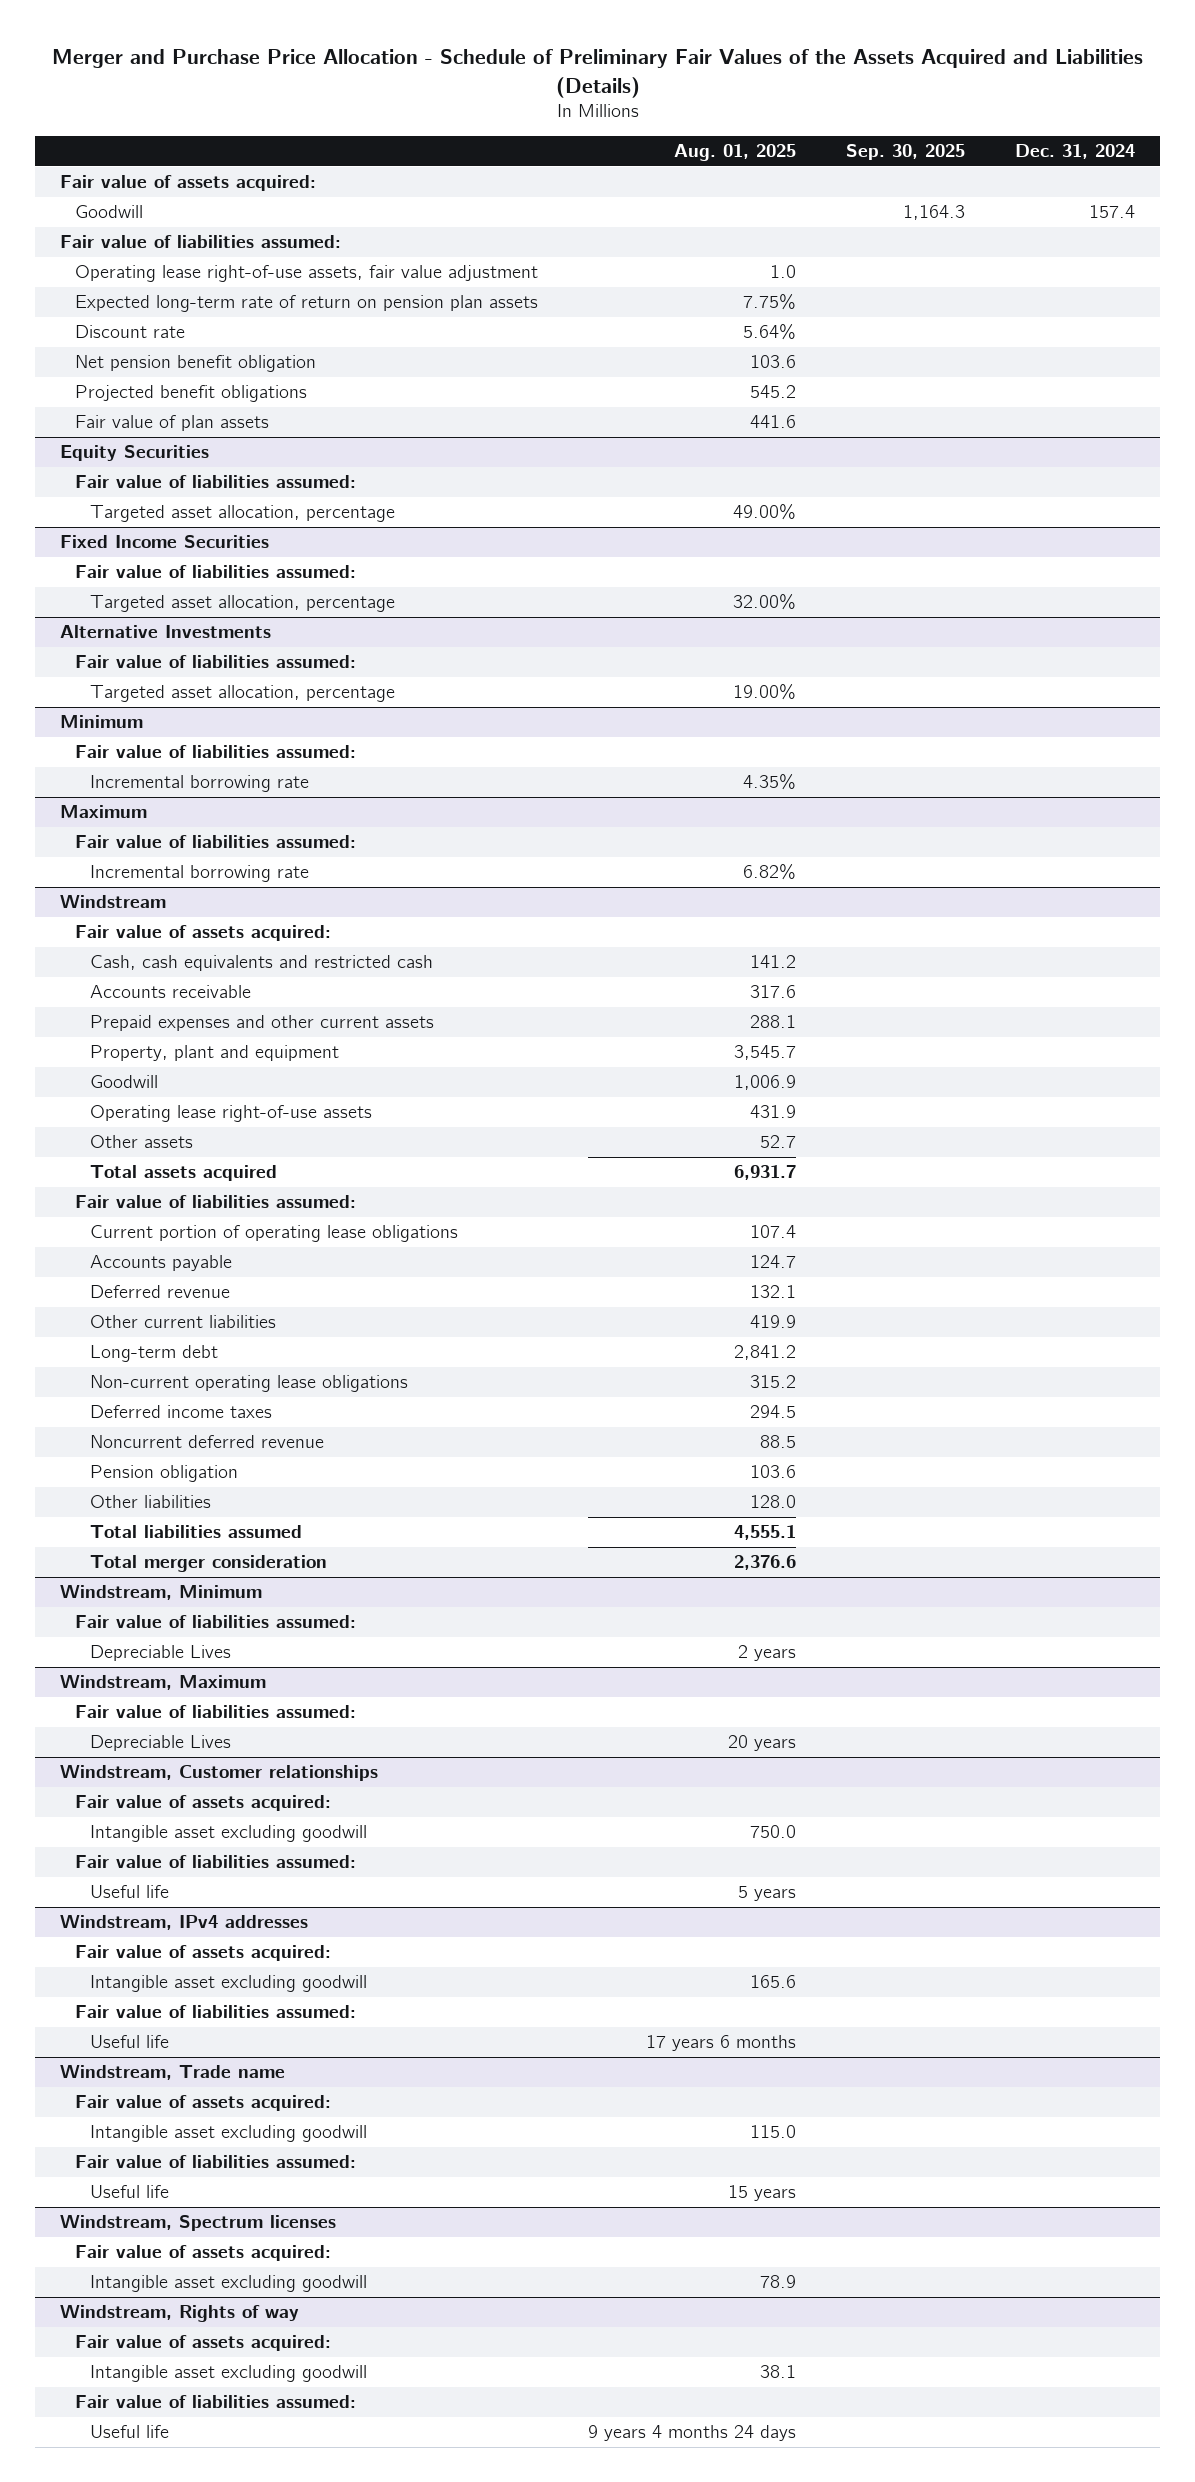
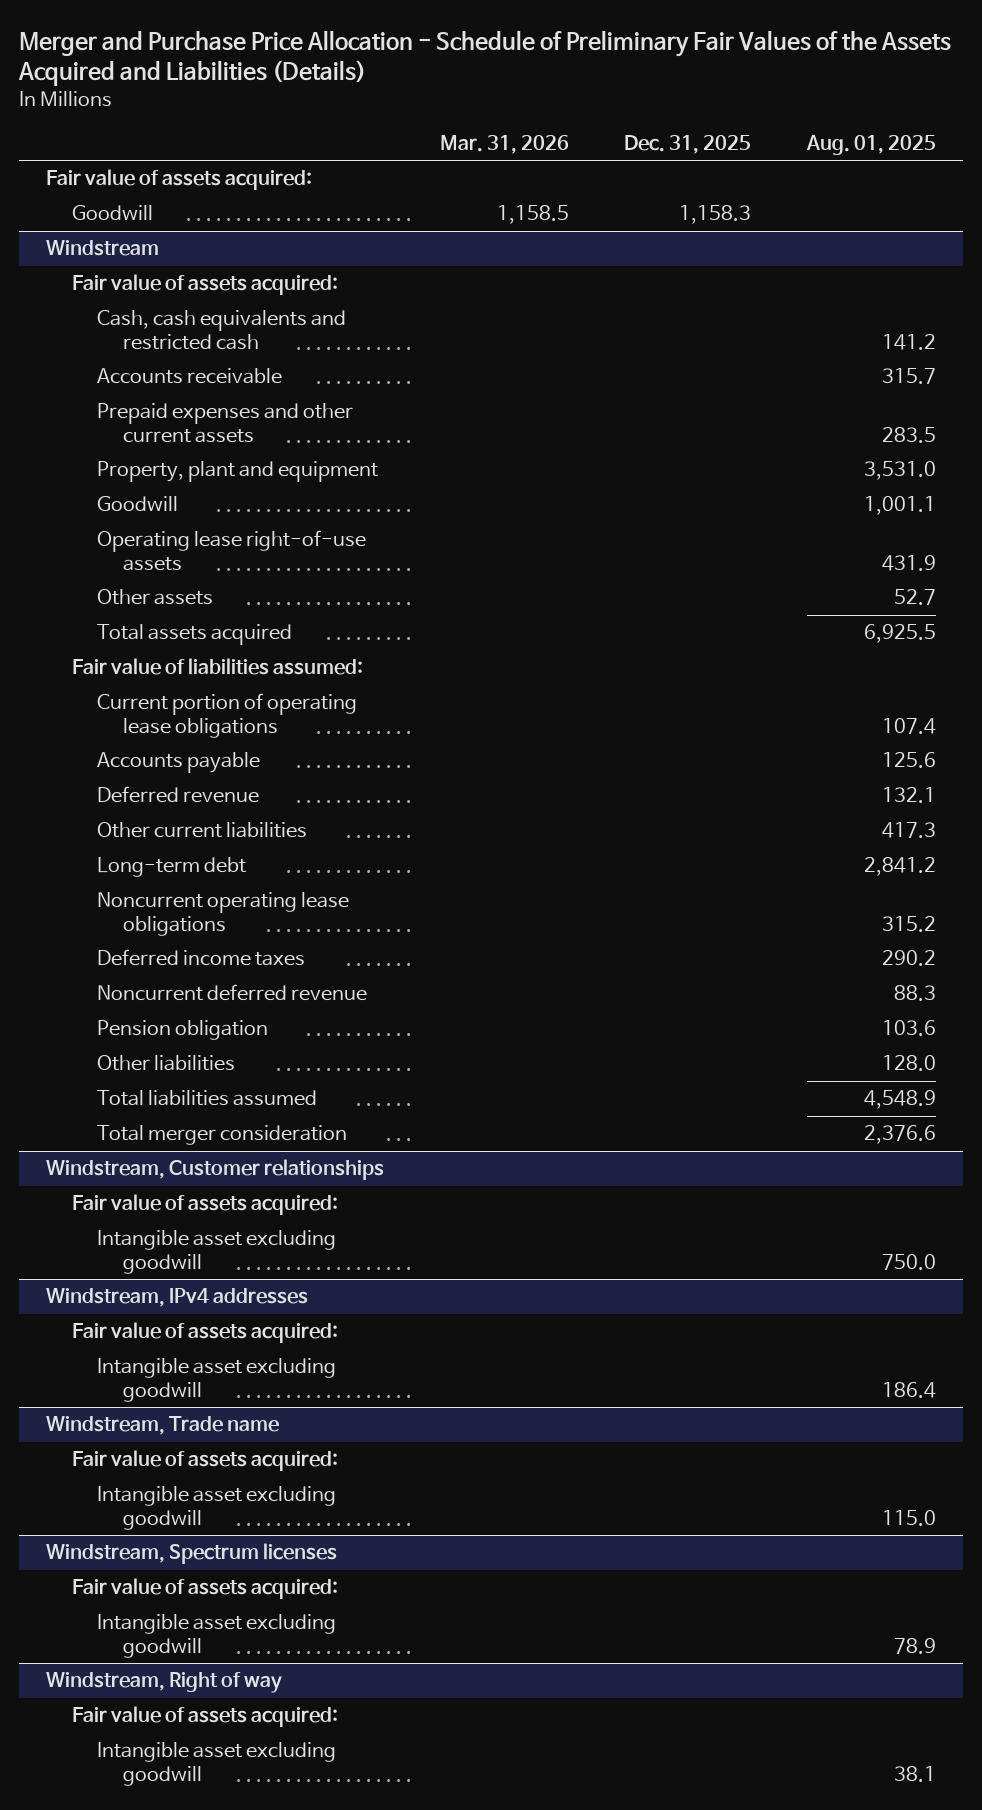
- | Aug. 01, 2025 | Sep. 30, 2025 | Dec. 31, 2024
+ | Mar. 31, 2026 | Dec. 31, 2025 | Aug. 01, 2025
- Fair value of liabilities assumed:
- Operating lease right-of-use assets, fair value adjustment | 1.0 | |
- Expected long-term rate of return on pension plan assets | 7.75% | |
- Discount rate | 5.64% | |
- Net pension benefit obligation | 103.6 | |
- Projected benefit obligations | 545.2 | |
- Fair value of plan assets | 441.6 | |
- Equity Securities
- Fair value of liabilities assumed:
- Targeted asset allocation, percentage | 49.00% | |
- Fixed Income Securities
- Fair value of liabilities assumed:
- Targeted asset allocation, percentage | 32.00% | |
- Alternative Investments
- Fair value of liabilities assumed:
- Targeted asset allocation, percentage | 19.00% | |
- Minimum
- Fair value of liabilities assumed:
- Incremental borrowing rate | 4.35% | |
- Maximum
- Fair value of liabilities assumed:
- Incremental borrowing rate | 6.82% | |
@ Windstream
- Accounts receivable | 317.6 | |
- Prepaid expenses and other current assets | 288.1 | |
- Property, plant and equipment | 3,545.7 | |
- Goodwill | 1,006.9 | |
+ Accounts receivable | | | 315.7
+ Prepaid expenses and other current assets | | | 283.5
+ Property, plant and equipment | | | 3,531.0
+ Goodwill | | | 1,001.1
- Total assets acquired | 6,931.7 | |
+ Total assets acquired | | | 6,925.5
- Accounts payable | 124.7 | |
+ Accounts payable | | | 125.6
- Other current liabilities | 419.9 | |
+ Other current liabilities | | | 417.3
- Non-current operating lease obligations | 315.2 | |
- Deferred income taxes | 294.5 | |
- Noncurrent deferred revenue | 88.5 | |
+ Noncurrent operating lease obligations | | | 315.2
+ Deferred income taxes | | | 290.2
+ Noncurrent deferred revenue | | | 88.3
- Total liabilities assumed | 4,555.1 | |
+ Total liabilities assumed | | | 4,548.9
- Windstream, Minimum
- Fair value of liabilities assumed:
- Depreciable Lives | 2 years | |
- Windstream, Maximum
- Fair value of liabilities assumed:
- Depreciable Lives | 20 years | |
@ Windstream, Customer relationships
- Fair value of liabilities assumed:
- Useful life | 5 years | |
@ Windstream, IPv4 addresses
- Intangible asset excluding goodwill | 165.6 | |
- Fair value of liabilities assumed:
- Useful life | 17 years 6 months | |
+ Intangible asset excluding goodwill | | | 186.4
@ Windstream, Trade name
- Fair value of liabilities assumed:
- Useful life | 15 years | |
- Windstream, Rights of way
+ Windstream, Right of way
- Fair value of liabilities assumed:
- Useful life | 9 years 4 months 24 days | |

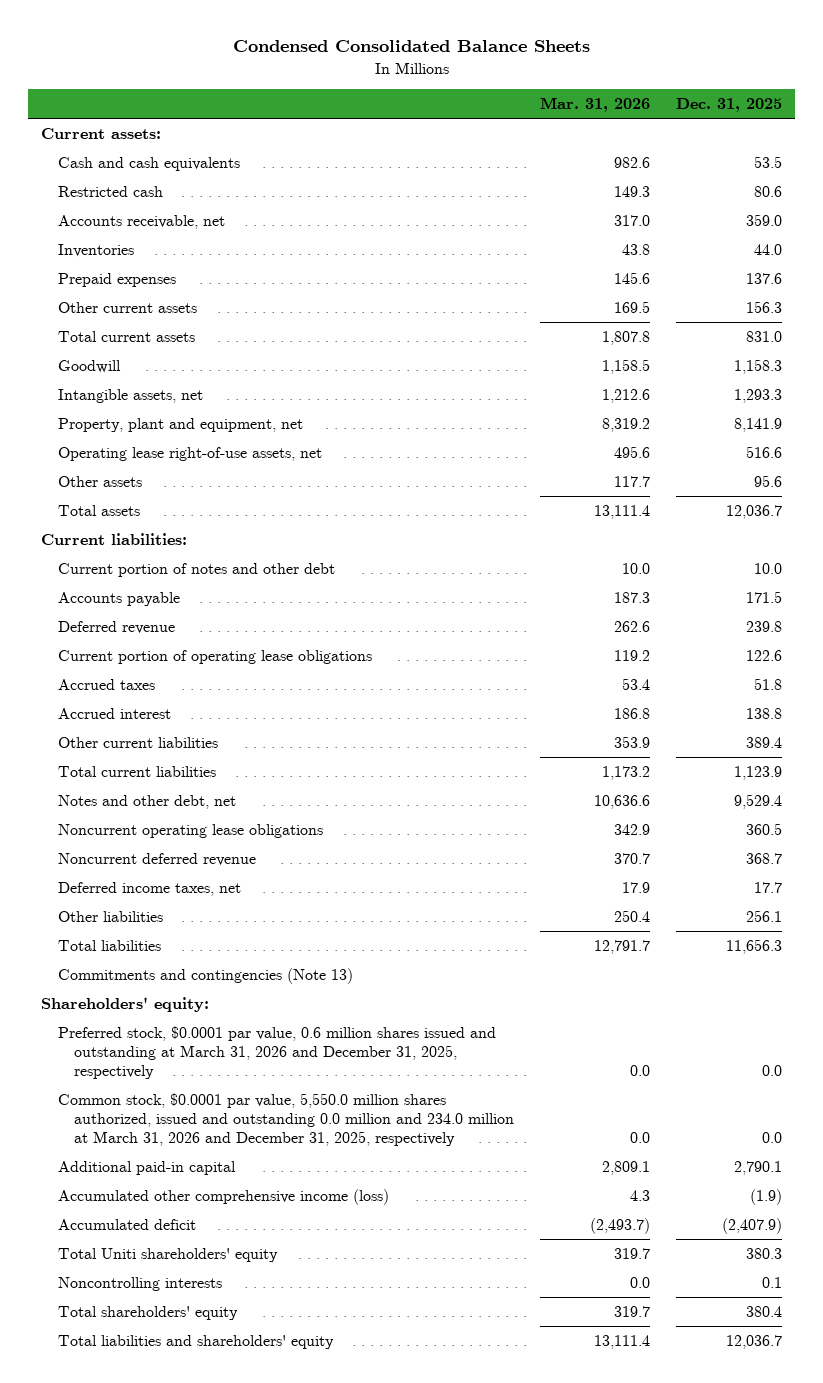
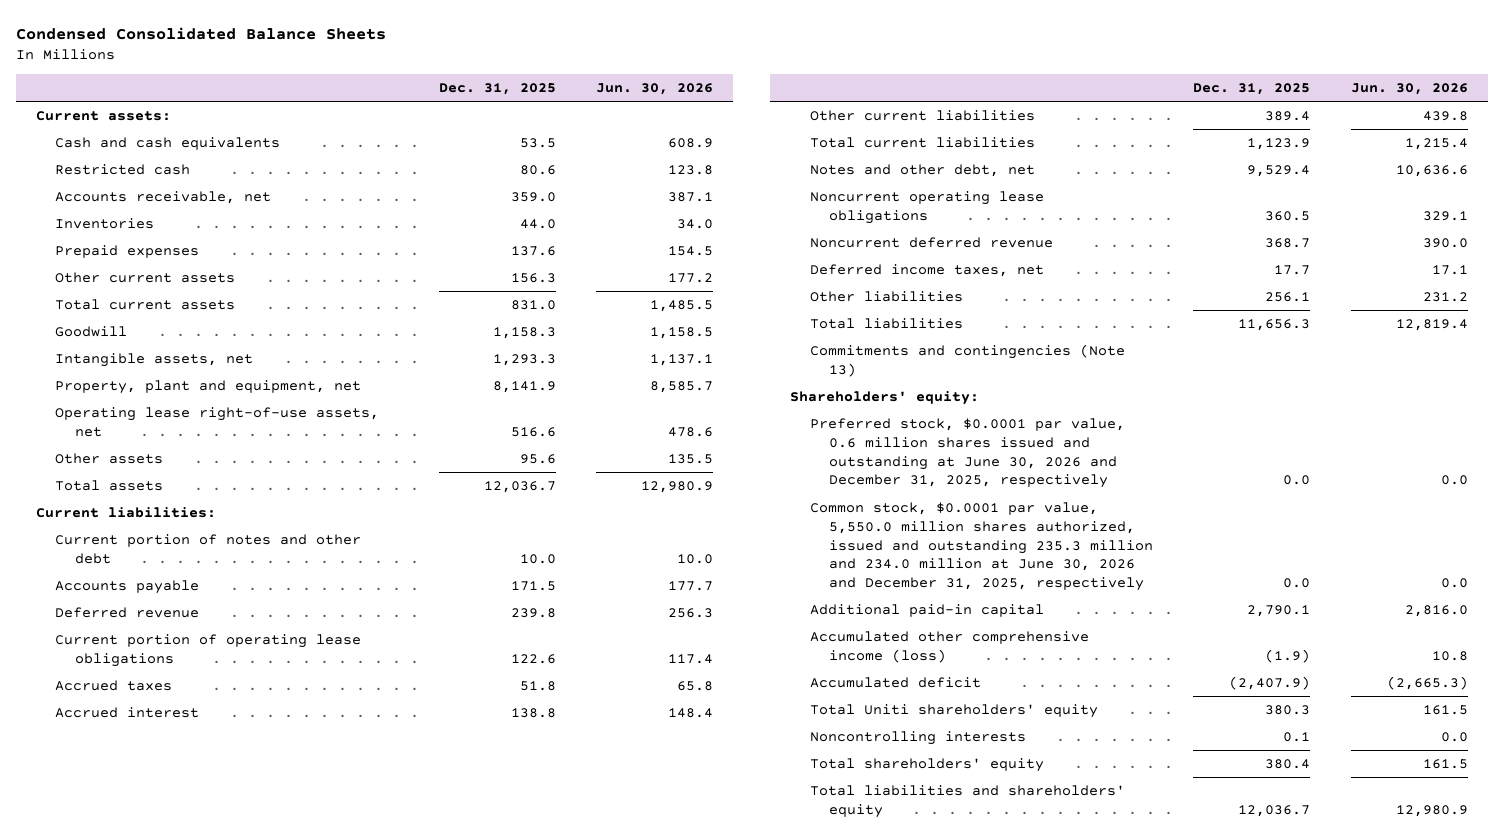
- | Mar. 31, 2026 | Dec. 31, 2025
+ | Dec. 31, 2025 | Jun. 30, 2026
- Preferred stock, $0.0001 par value, 0.6 million shares issued and outstanding at March 31, 2026 and December 31, 2025, respectively | 0.0 | 0.0
- Common stock, $0.0001 par value, 5,550.0 million shares authorized, issued and outstanding 0.0 million and 234.0 million at March 31, 2026 and December 31, 2025, respectively | 0.0 | 0.0
+ Preferred stock, $0.0001 par value, 0.6 million shares issued and outstanding at June 30, 2026 and December 31, 2025, respectively | 0.0 | 0.0
+ Common stock, $0.0001 par value, 5,550.0 million shares authorized, issued and outstanding 235.3 million and 234.0 million at June 30, 2026 and December 31, 2025, respectively | 0.0 | 0.0

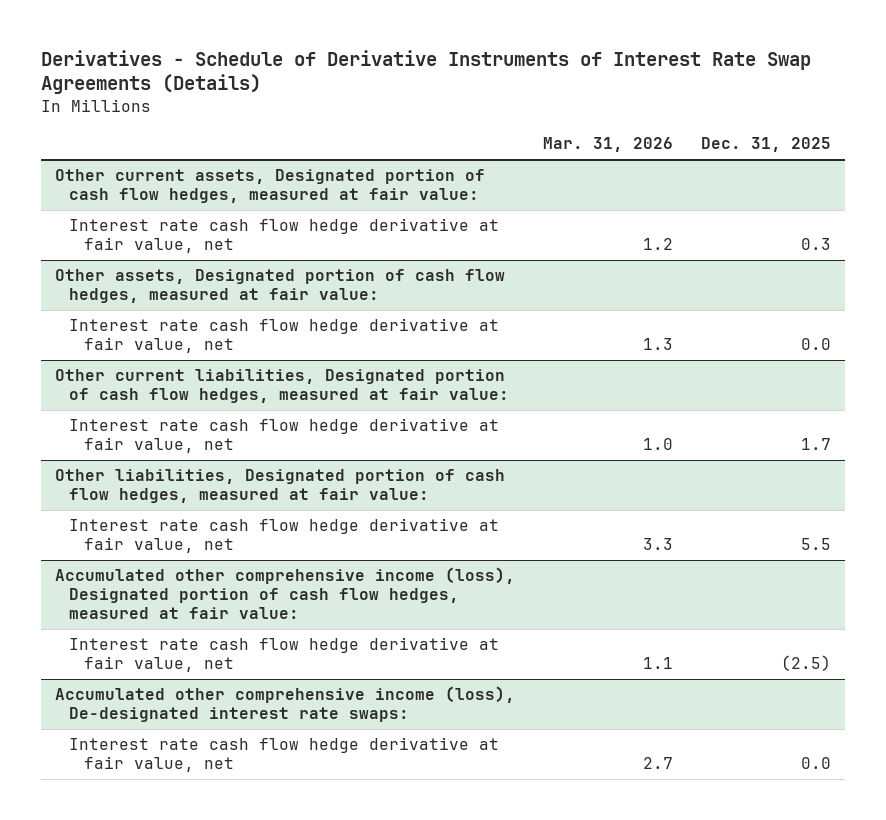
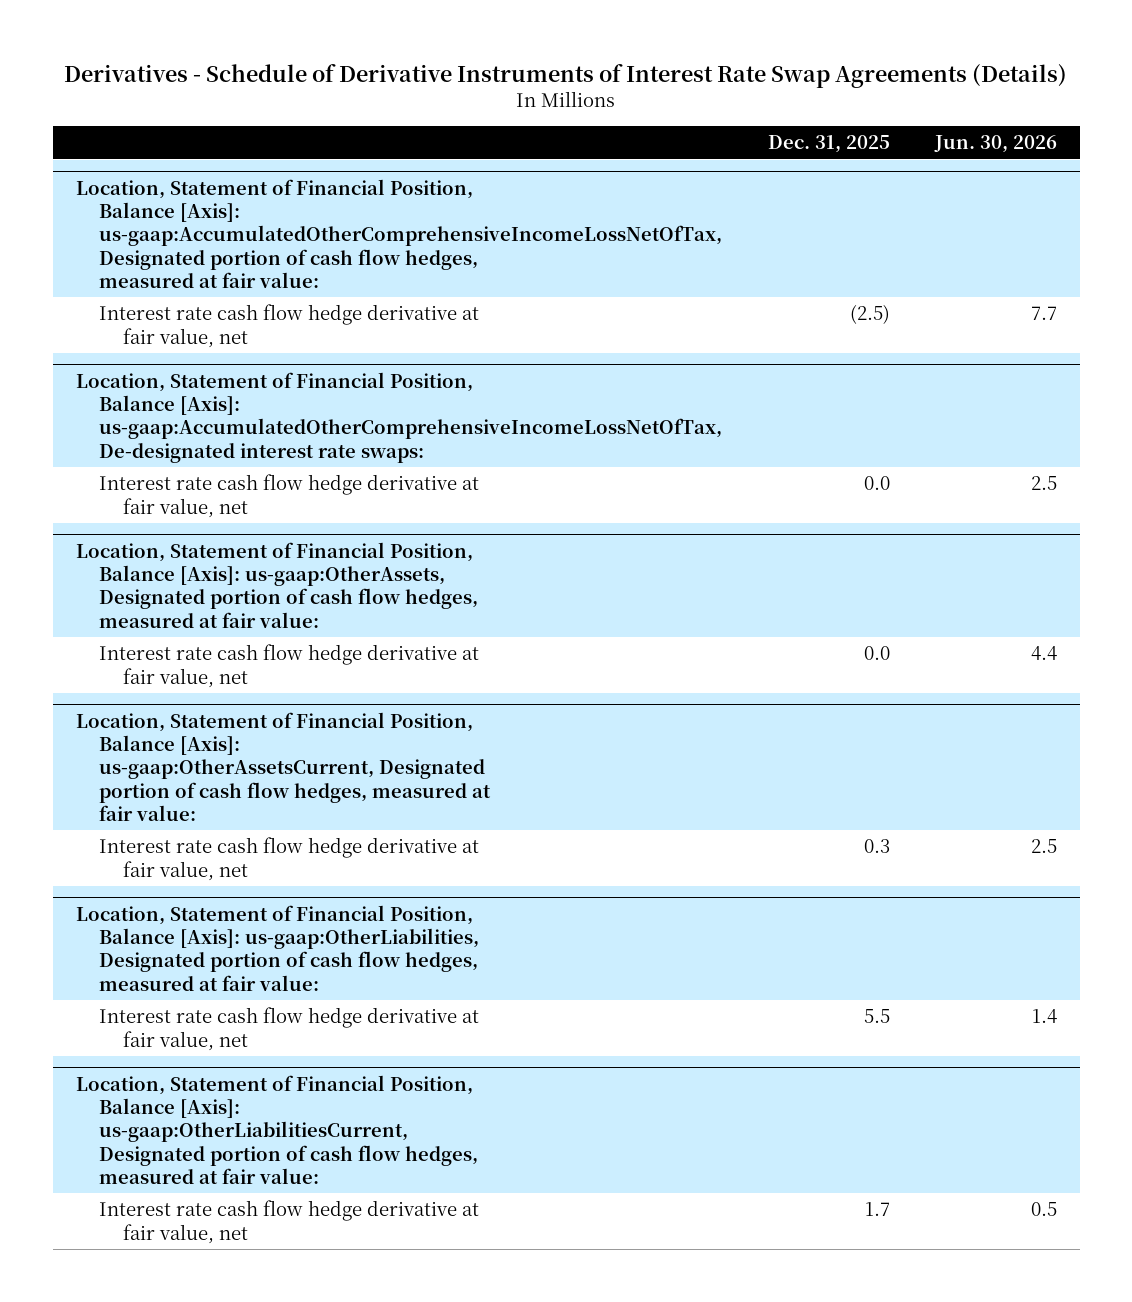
- | Mar. 31, 2026 | Dec. 31, 2025
+ | Dec. 31, 2025 | Jun. 30, 2026
- Other current assets, Designated portion of cash flow hedges, measured at fair value:
- Interest rate cash flow hedge derivative at fair value, net | 1.2 | 0.3
- Other assets, Designated portion of cash flow hedges, measured at fair value:
- Interest rate cash flow hedge derivative at fair value, net | 1.3 | 0.0
- Other current liabilities, Designated portion of cash flow hedges, measured at fair value:
- Interest rate cash flow hedge derivative at fair value, net | 1.0 | 1.7
- Other liabilities, Designated portion of cash flow hedges, measured at fair value:
- Interest rate cash flow hedge derivative at fair value, net | 3.3 | 5.5
- Accumulated other comprehensive income (loss), Designated portion of cash flow hedges, measured at fair value:
+ Location, Statement of Financial Position, Balance [Axis]: us-gaap:AccumulatedOtherComprehensiveIncomeLossNetOfTax, Designated portion of cash flow hedges, measured at fair value:
- Accumulated other comprehensive income (loss), De-designated interest rate swaps:
+ Location, Statement of Financial Position, Balance [Axis]: us-gaap:AccumulatedOtherComprehensiveIncomeLossNetOfTax, De-designated interest rate swaps:
+ Location, Statement of Financial Position, Balance [Axis]: us-gaap:OtherAssets, Designated portion of cash flow hedges, measured at fair value:
+ Interest rate cash flow hedge derivative at fair value, net | 0.0 | 4.4
+ Location, Statement of Financial Position, Balance [Axis]: us-gaap:OtherAssetsCurrent, Designated portion of cash flow hedges, measured at fair value:
+ Interest rate cash flow hedge derivative at fair value, net | 0.3 | 2.5
+ Location, Statement of Financial Position, Balance [Axis]: us-gaap:OtherLiabilities, Designated portion of cash flow hedges, measured at fair value:
+ Interest rate cash flow hedge derivative at fair value, net | 5.5 | 1.4
+ Location, Statement of Financial Position, Balance [Axis]: us-gaap:OtherLiabilitiesCurrent, Designated portion of cash flow hedges, measured at fair value:
+ Interest rate cash flow hedge derivative at fair value, net | 1.7 | 0.5

